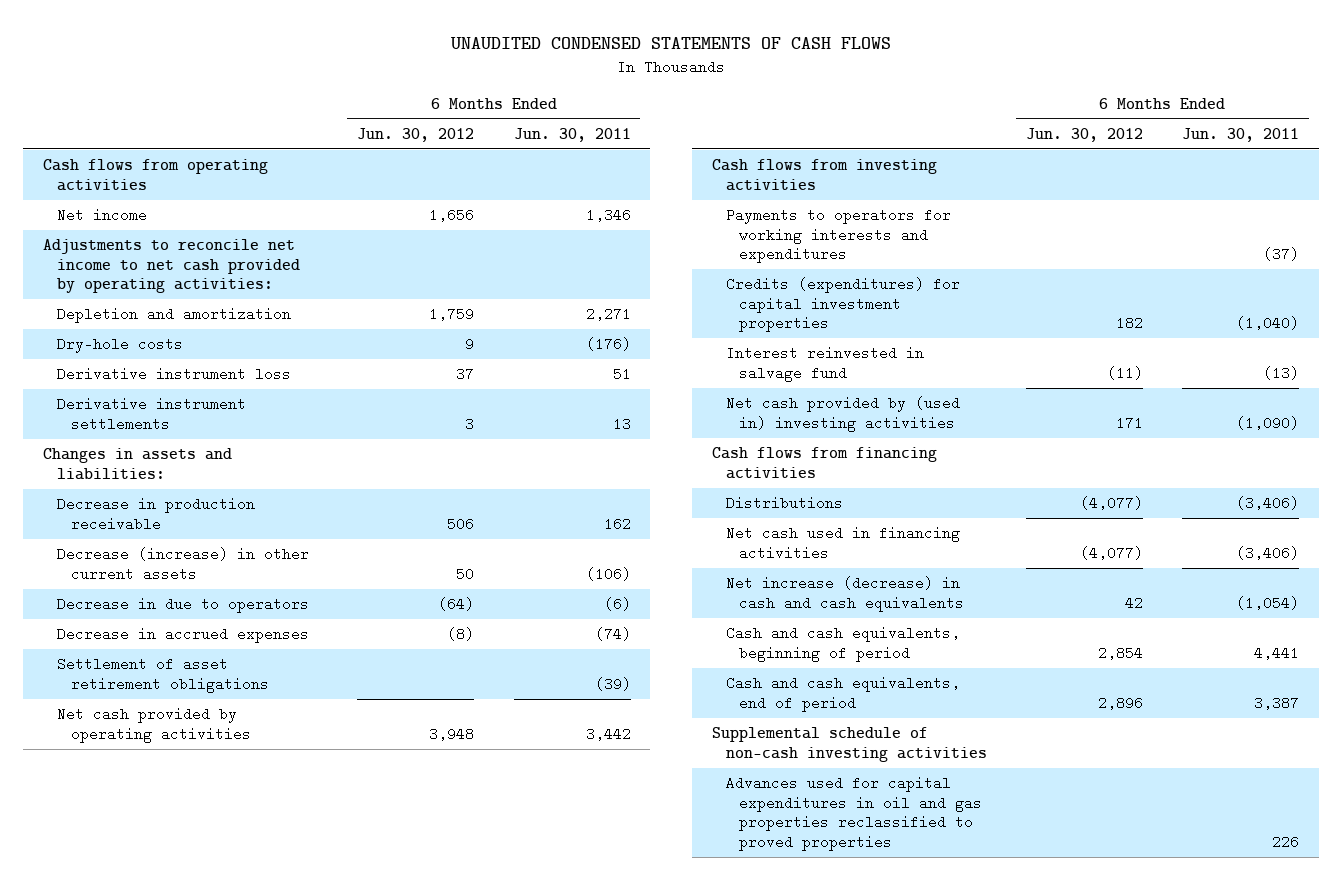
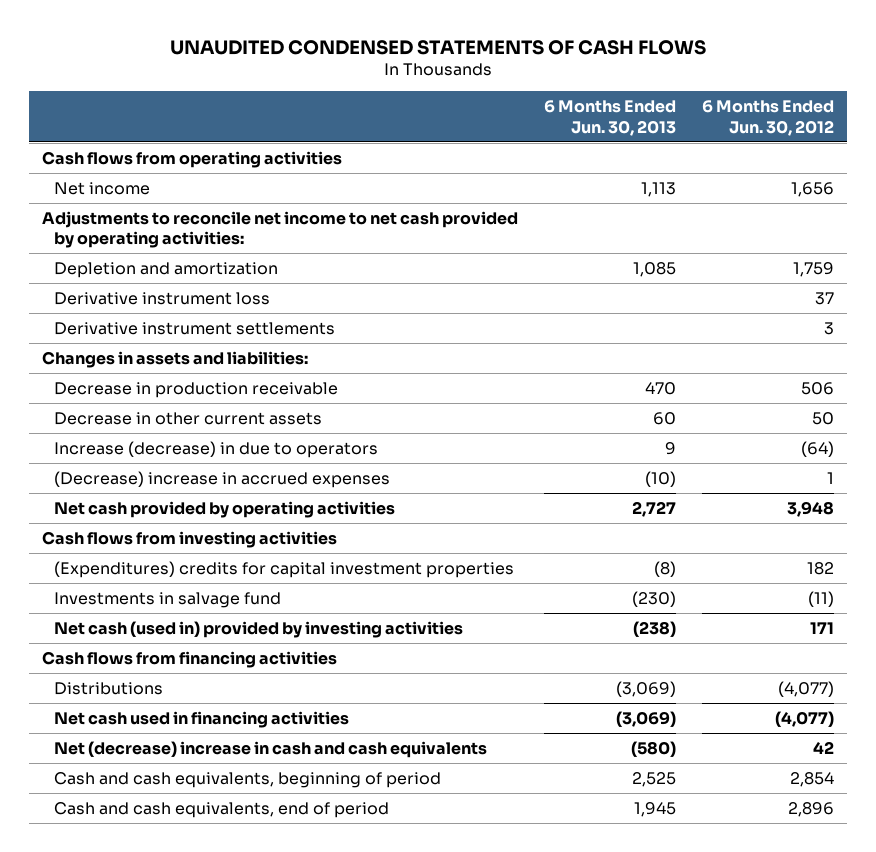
- | 6 Months Ended Jun. 30, 2012 | 6 Months Ended Jun. 30, 2011
+ | 6 Months Ended Jun. 30, 2013 | 6 Months Ended Jun. 30, 2012
- Dry-hole costs | 9 | (176)
- Decrease (increase) in other current assets | 50 | (106)
- Decrease in due to operators | (64) | (6)
- Decrease in accrued expenses | (8) | (74)
- Settlement of asset retirement obligations | | (39)
+ Decrease in other current assets | 60 | 50
+ Increase (decrease) in due to operators | 9 | (64)
+ (Decrease) increase in accrued expenses | (10) | 1
- Payments to operators for working interests and expenditures | | (37)
- Credits (expenditures) for capital investment properties | 182 | (1,040)
- Interest reinvested in salvage fund | (11) | (13)
- Net cash provided by (used in) investing activities | 171 | (1,090)
+ (Expenditures) credits for capital investment properties | (8) | 182
+ Investments in salvage fund | (230) | (11)
+ Net cash (used in) provided by investing activities | (238) | 171
- Net increase (decrease) in cash and cash equivalents | 42 | (1,054)
+ Net (decrease) increase in cash and cash equivalents | (580) | 42
- Supplemental schedule of non-cash investing activities
- Advances used for capital expenditures in oil and gas properties reclassified to proved properties | | 226

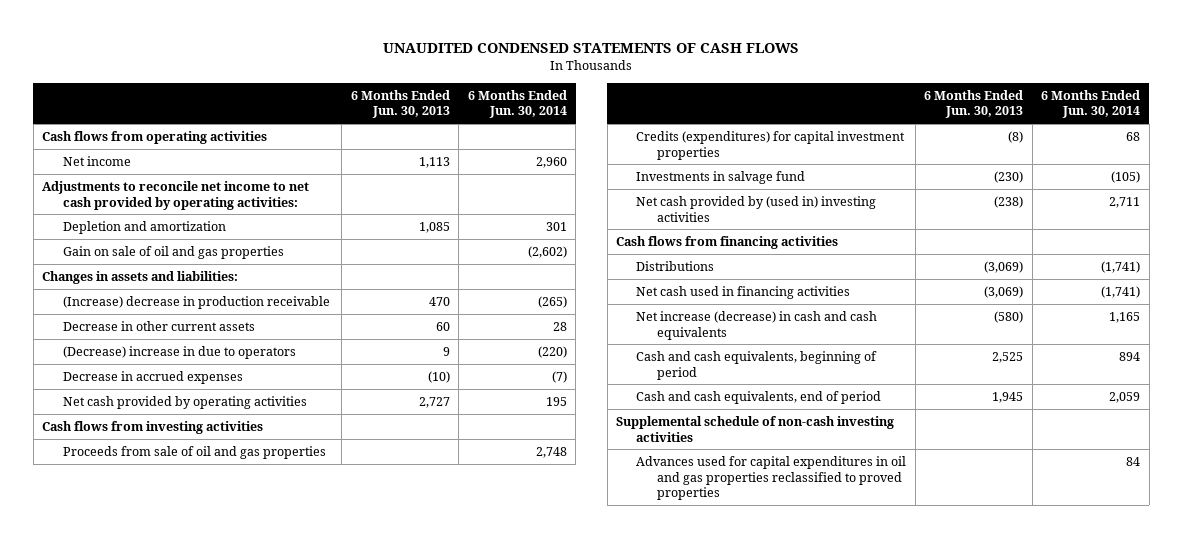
- | 6 Months Ended Jun. 30, 2013 | 6 Months Ended Jun. 30, 2012
+ | 6 Months Ended Jun. 30, 2013 | 6 Months Ended Jun. 30, 2014
- Derivative instrument loss | | 37
- Derivative instrument settlements | | 3
+ Gain on sale of oil and gas properties | | (2,602)
- Decrease in production receivable | 470 | 506
+ (Increase) decrease in production receivable | 470 | (265)
- Increase (decrease) in due to operators | 9 | (64)
- (Decrease) increase in accrued expenses | (10) | 1
+ (Decrease) increase in due to operators | 9 | (220)
+ Decrease in accrued expenses | (10) | (7)
- (Expenditures) credits for capital investment properties | (8) | 182
+ Proceeds from sale of oil and gas properties | | 2,748
+ Credits (expenditures) for capital investment properties | (8) | 68
- Net cash (used in) provided by investing activities | (238) | 171
+ Net cash provided by (used in) investing activities | (238) | 2,711
- Net (decrease) increase in cash and cash equivalents | (580) | 42
+ Net increase (decrease) in cash and cash equivalents | (580) | 1,165
+ Supplemental schedule of non-cash investing activities
+ Advances used for capital expenditures in oil and gas properties reclassified to proved properties | | 84

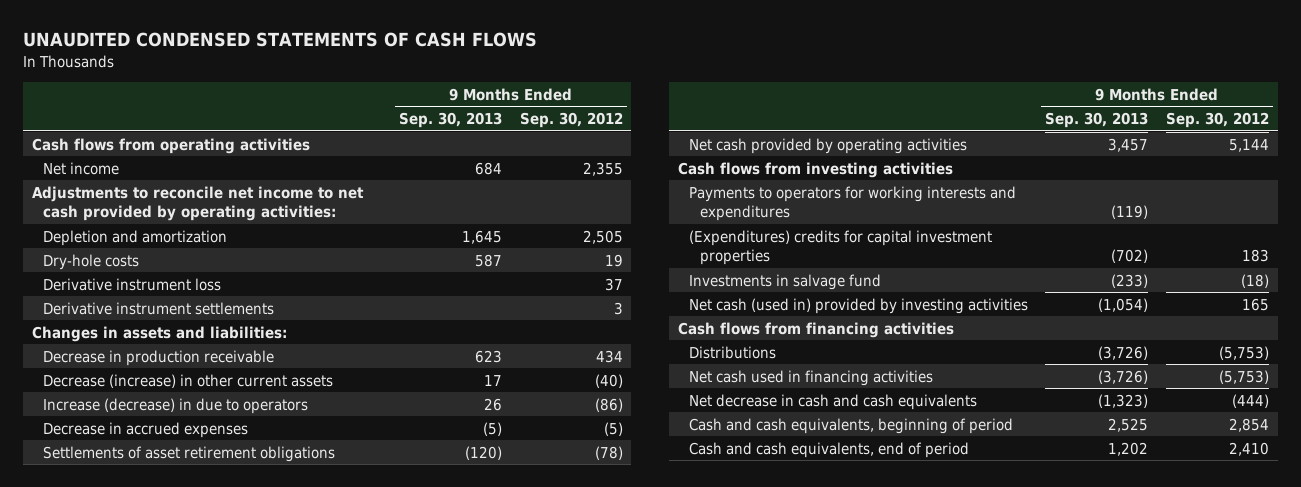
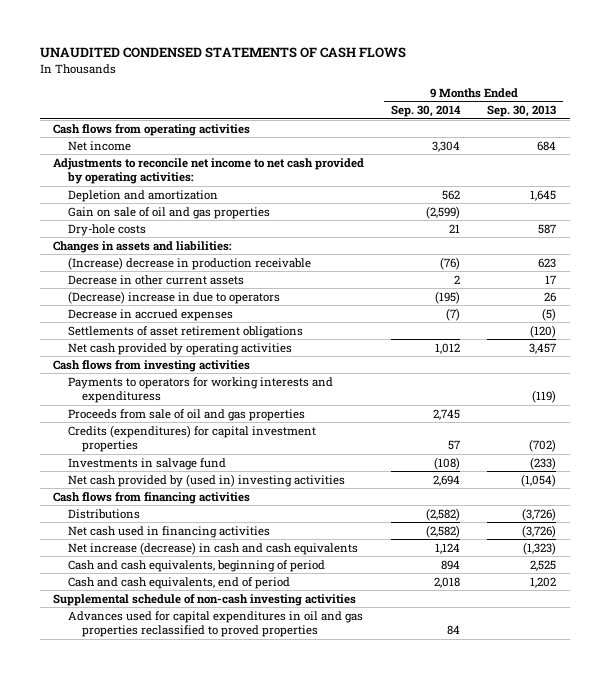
- | 9 Months Ended Sep. 30, 2013 | 9 Months Ended Sep. 30, 2012
+ | 9 Months Ended Sep. 30, 2014 | 9 Months Ended Sep. 30, 2013
+ Gain on sale of oil and gas properties | (2,599) |
- Derivative instrument loss | | 37
- Derivative instrument settlements | | 3
- Decrease in production receivable | 623 | 434
- Decrease (increase) in other current assets | 17 | (40)
- Increase (decrease) in due to operators | 26 | (86)
+ (Increase) decrease in production receivable | (76) | 623
+ Decrease in other current assets | 2 | 17
+ (Decrease) increase in due to operators | (195) | 26
- Payments to operators for working interests and expenditures | (119) |
- (Expenditures) credits for capital investment properties | (702) | 183
+ Payments to operators for working interests and expendituress | | (119)
+ Proceeds from sale of oil and gas properties | 2,745 |
+ Credits (expenditures) for capital investment properties | 57 | (702)
- Net cash (used in) provided by investing activities | (1,054) | 165
+ Net cash provided by (used in) investing activities | 2,694 | (1,054)
- Net decrease in cash and cash equivalents | (1,323) | (444)
+ Net increase (decrease) in cash and cash equivalents | 1,124 | (1,323)
+ Supplemental schedule of non-cash investing activities
+ Advances used for capital expenditures in oil and gas properties reclassified to proved properties | 84 |

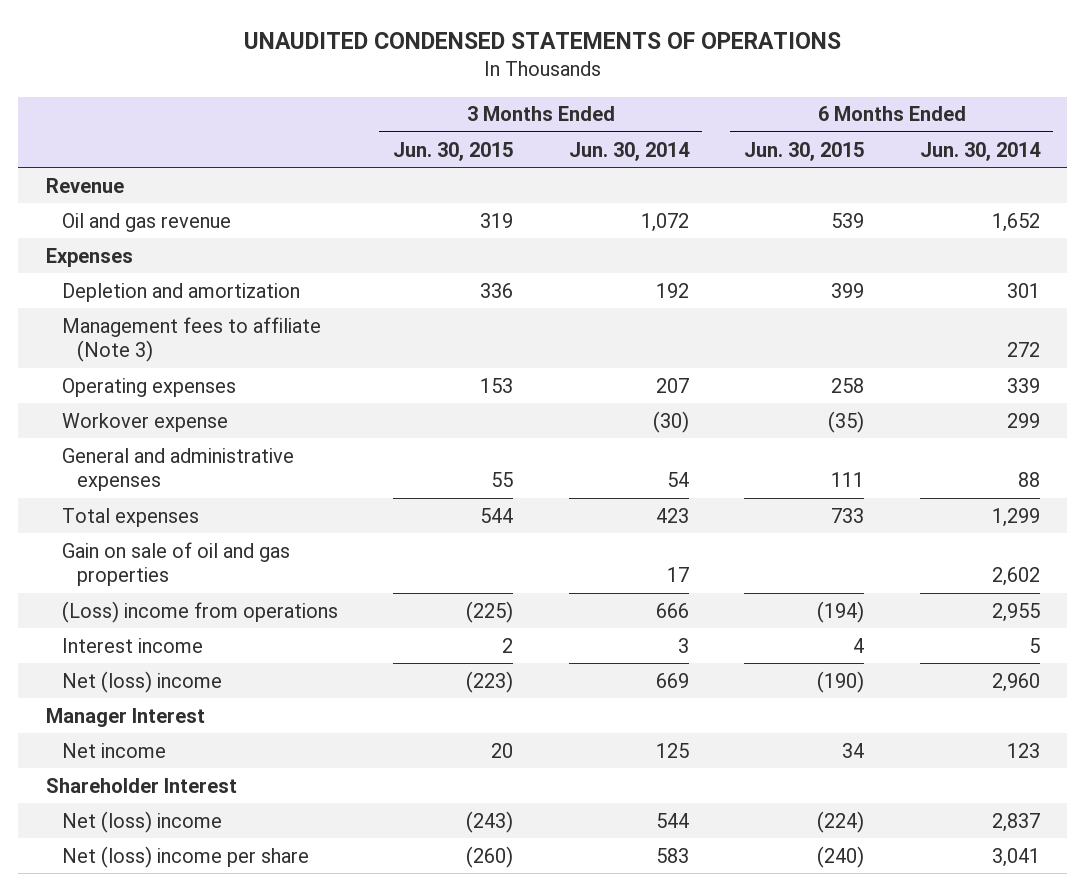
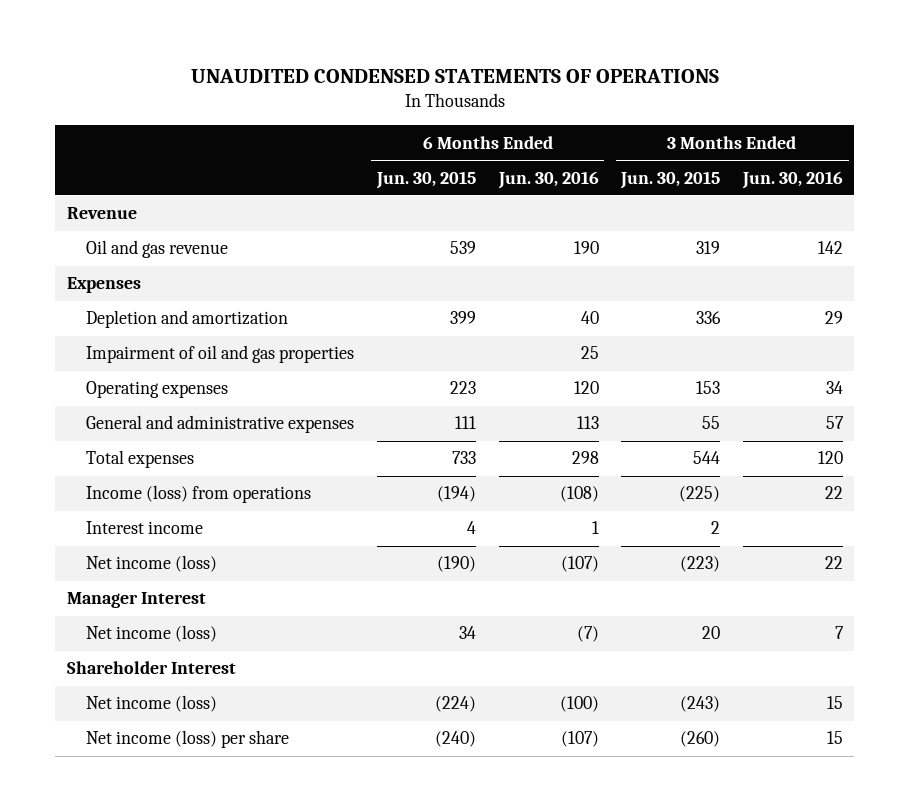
- | 3 Months Ended Jun. 30, 2015 | 3 Months Ended Jun. 30, 2014 | 6 Months Ended Jun. 30, 2015 | 6 Months Ended Jun. 30, 2014
+ | 6 Months Ended Jun. 30, 2015 | 6 Months Ended Jun. 30, 2016 | 3 Months Ended Jun. 30, 2015 | 3 Months Ended Jun. 30, 2016
- Management fees to affiliate (Note 3) | | | | 272
- Operating expenses | 153 | 207 | 258 | 339
- Workover expense | | (30) | (35) | 299
+ Impairment of oil and gas properties | | 25 | |
+ Operating expenses | 223 | 120 | 153 | 34
- Gain on sale of oil and gas properties | | 17 | | 2,602
- (Loss) income from operations | (225) | 666 | (194) | 2,955
+ Income (loss) from operations | (194) | (108) | (225) | 22
- Net (loss) income | (223) | 669 | (190) | 2,960
+ Net income (loss) | (190) | (107) | (223) | 22
- Net income | 20 | 125 | 34 | 123
+ Net income (loss) | 34 | (7) | 20 | 7
- Net (loss) income | (243) | 544 | (224) | 2,837
- Net (loss) income per share | (260) | 583 | (240) | 3,041
+ Net income (loss) | (224) | (100) | (243) | 15
+ Net income (loss) per share | (240) | (107) | (260) | 15

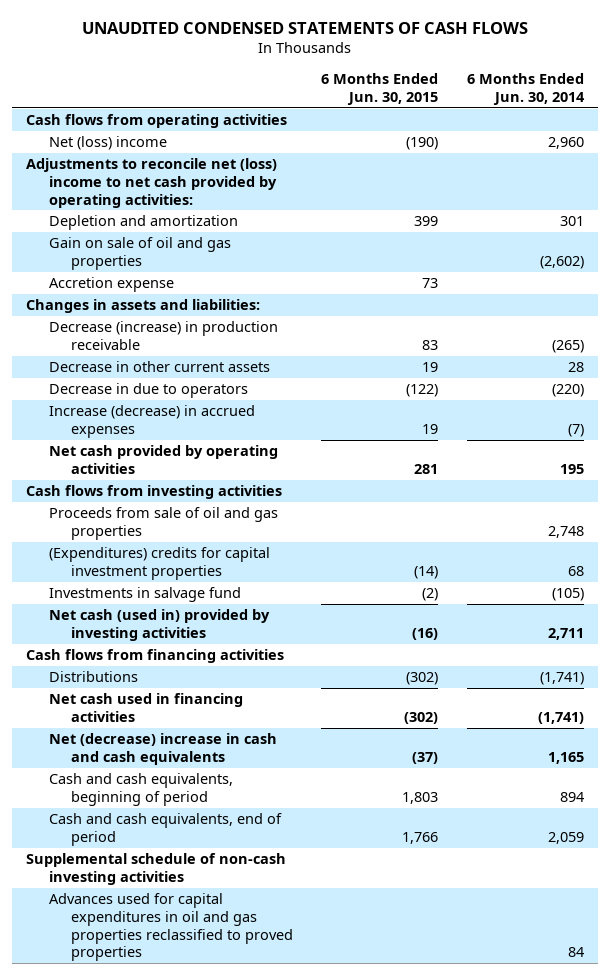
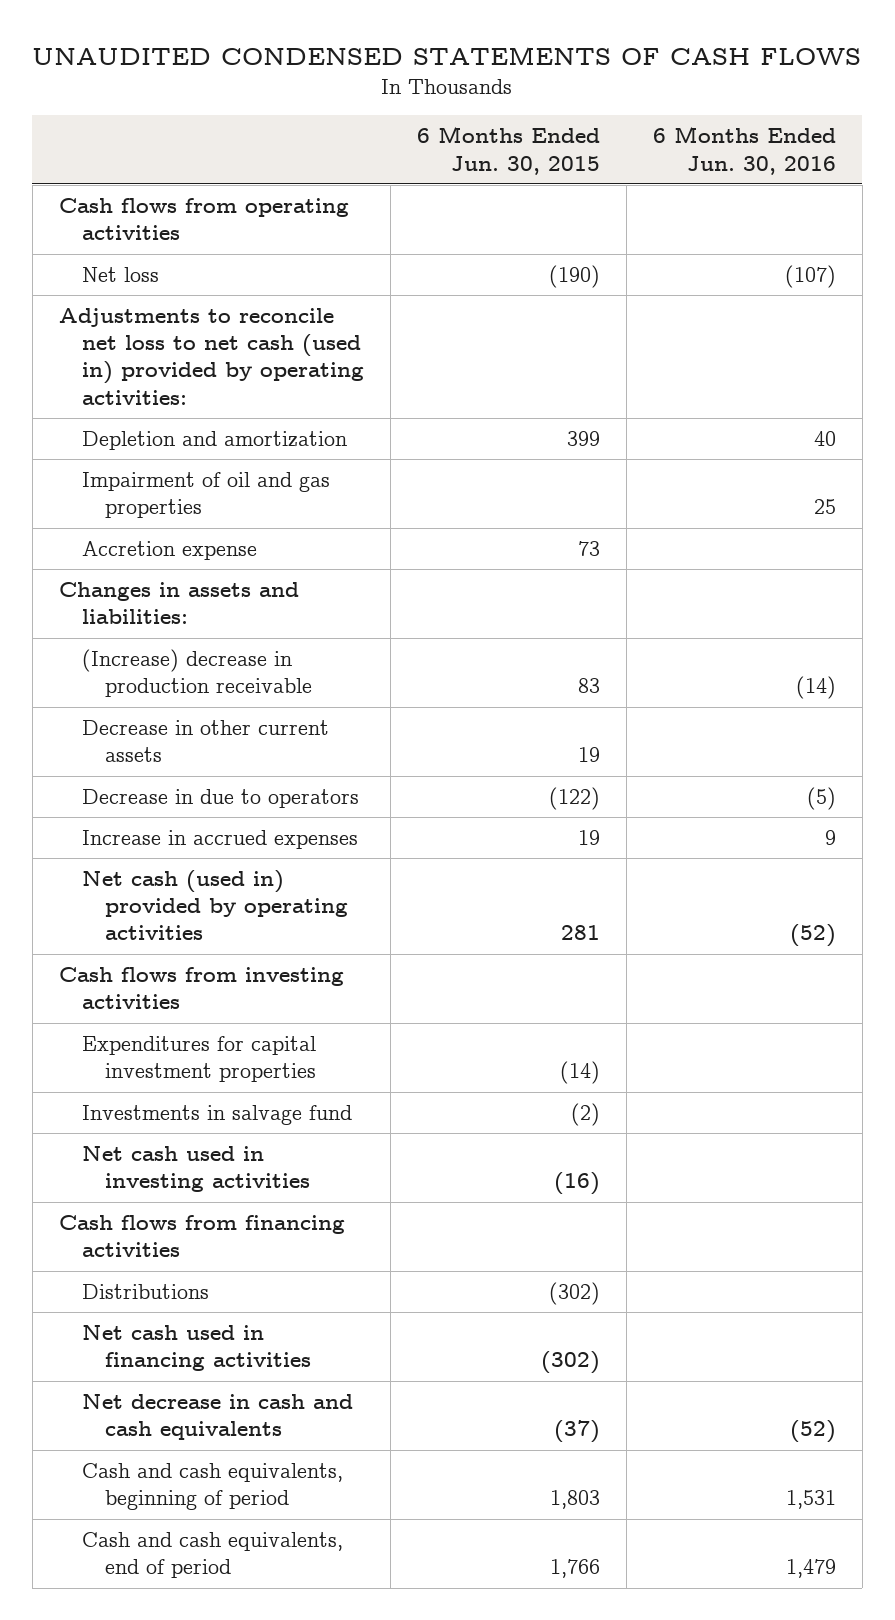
- | 6 Months Ended Jun. 30, 2015 | 6 Months Ended Jun. 30, 2014
+ | 6 Months Ended Jun. 30, 2015 | 6 Months Ended Jun. 30, 2016
- Net (loss) income | (190) | 2,960
- Adjustments to reconcile net (loss) income to net cash provided by operating activities:
+ Net loss | (190) | (107)
+ Adjustments to reconcile net loss to net cash (used in) provided by operating activities:
- Gain on sale of oil and gas properties | | (2,602)
+ Impairment of oil and gas properties | | 25
- Decrease (increase) in production receivable | 83 | (265)
+ (Increase) decrease in production receivable | 83 | (14)
- Increase (decrease) in accrued expenses | 19 | (7)
- Net cash provided by operating activities | 281 | 195
+ Increase in accrued expenses | 19 | 9
+ Net cash (used in) provided by operating activities | 281 | (52)
- Proceeds from sale of oil and gas properties | | 2,748
- (Expenditures) credits for capital investment properties | (14) | 68
+ Expenditures for capital investment properties | (14) |
- Net cash (used in) provided by investing activities | (16) | 2,711
+ Net cash used in investing activities | (16) |
- Net (decrease) increase in cash and cash equivalents | (37) | 1,165
+ Net decrease in cash and cash equivalents | (37) | (52)
- Supplemental schedule of non-cash investing activities
- Advances used for capital expenditures in oil and gas properties reclassified to proved properties | | 84

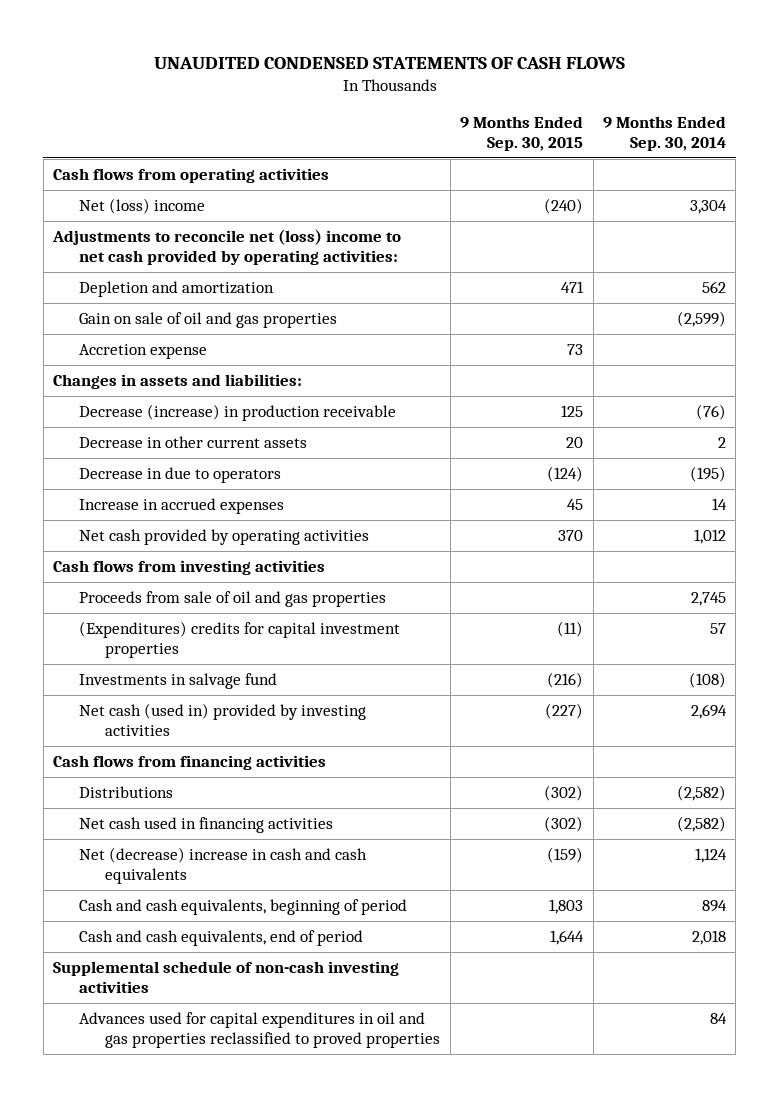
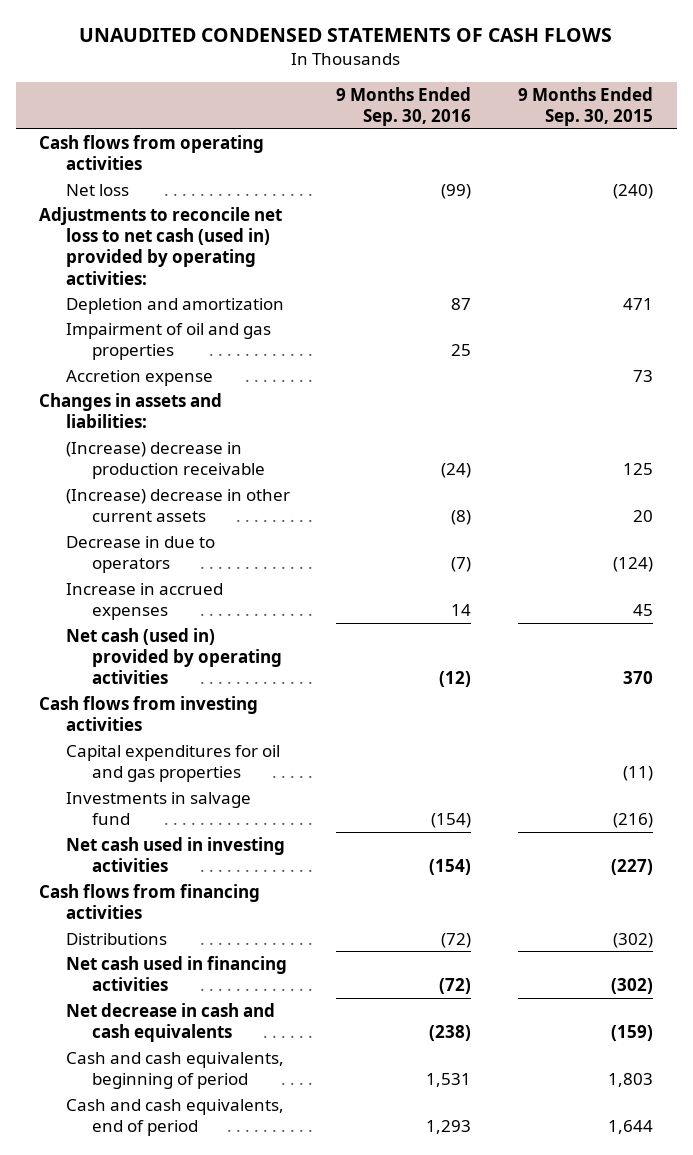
- | 9 Months Ended Sep. 30, 2015 | 9 Months Ended Sep. 30, 2014
+ | 9 Months Ended Sep. 30, 2016 | 9 Months Ended Sep. 30, 2015
- Net (loss) income | (240) | 3,304
- Adjustments to reconcile net (loss) income to net cash provided by operating activities:
+ Net loss | (99) | (240)
+ Adjustments to reconcile net loss to net cash (used in) provided by operating activities:
- Gain on sale of oil and gas properties | | (2,599)
+ Impairment of oil and gas properties | 25 |
- Decrease (increase) in production receivable | 125 | (76)
- Decrease in other current assets | 20 | 2
+ (Increase) decrease in production receivable | (24) | 125
+ (Increase) decrease in other current assets | (8) | 20
- Net cash provided by operating activities | 370 | 1,012
+ Net cash (used in) provided by operating activities | (12) | 370
- Proceeds from sale of oil and gas properties | | 2,745
- (Expenditures) credits for capital investment properties | (11) | 57
+ Capital expenditures for oil and gas properties | | (11)
- Net cash (used in) provided by investing activities | (227) | 2,694
+ Net cash used in investing activities | (154) | (227)
- Net (decrease) increase in cash and cash equivalents | (159) | 1,124
+ Net decrease in cash and cash equivalents | (238) | (159)
- Supplemental schedule of non-cash investing activities
- Advances used for capital expenditures in oil and gas properties reclassified to proved properties | | 84

